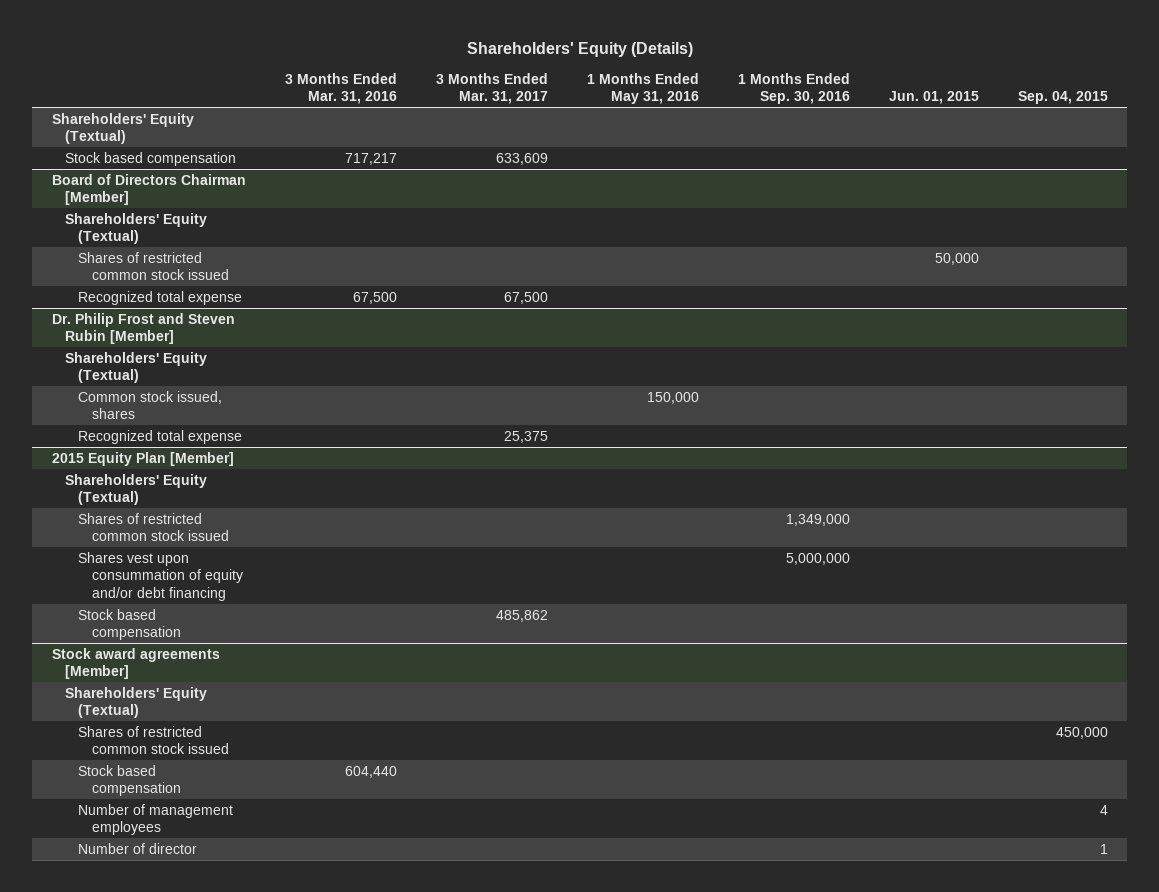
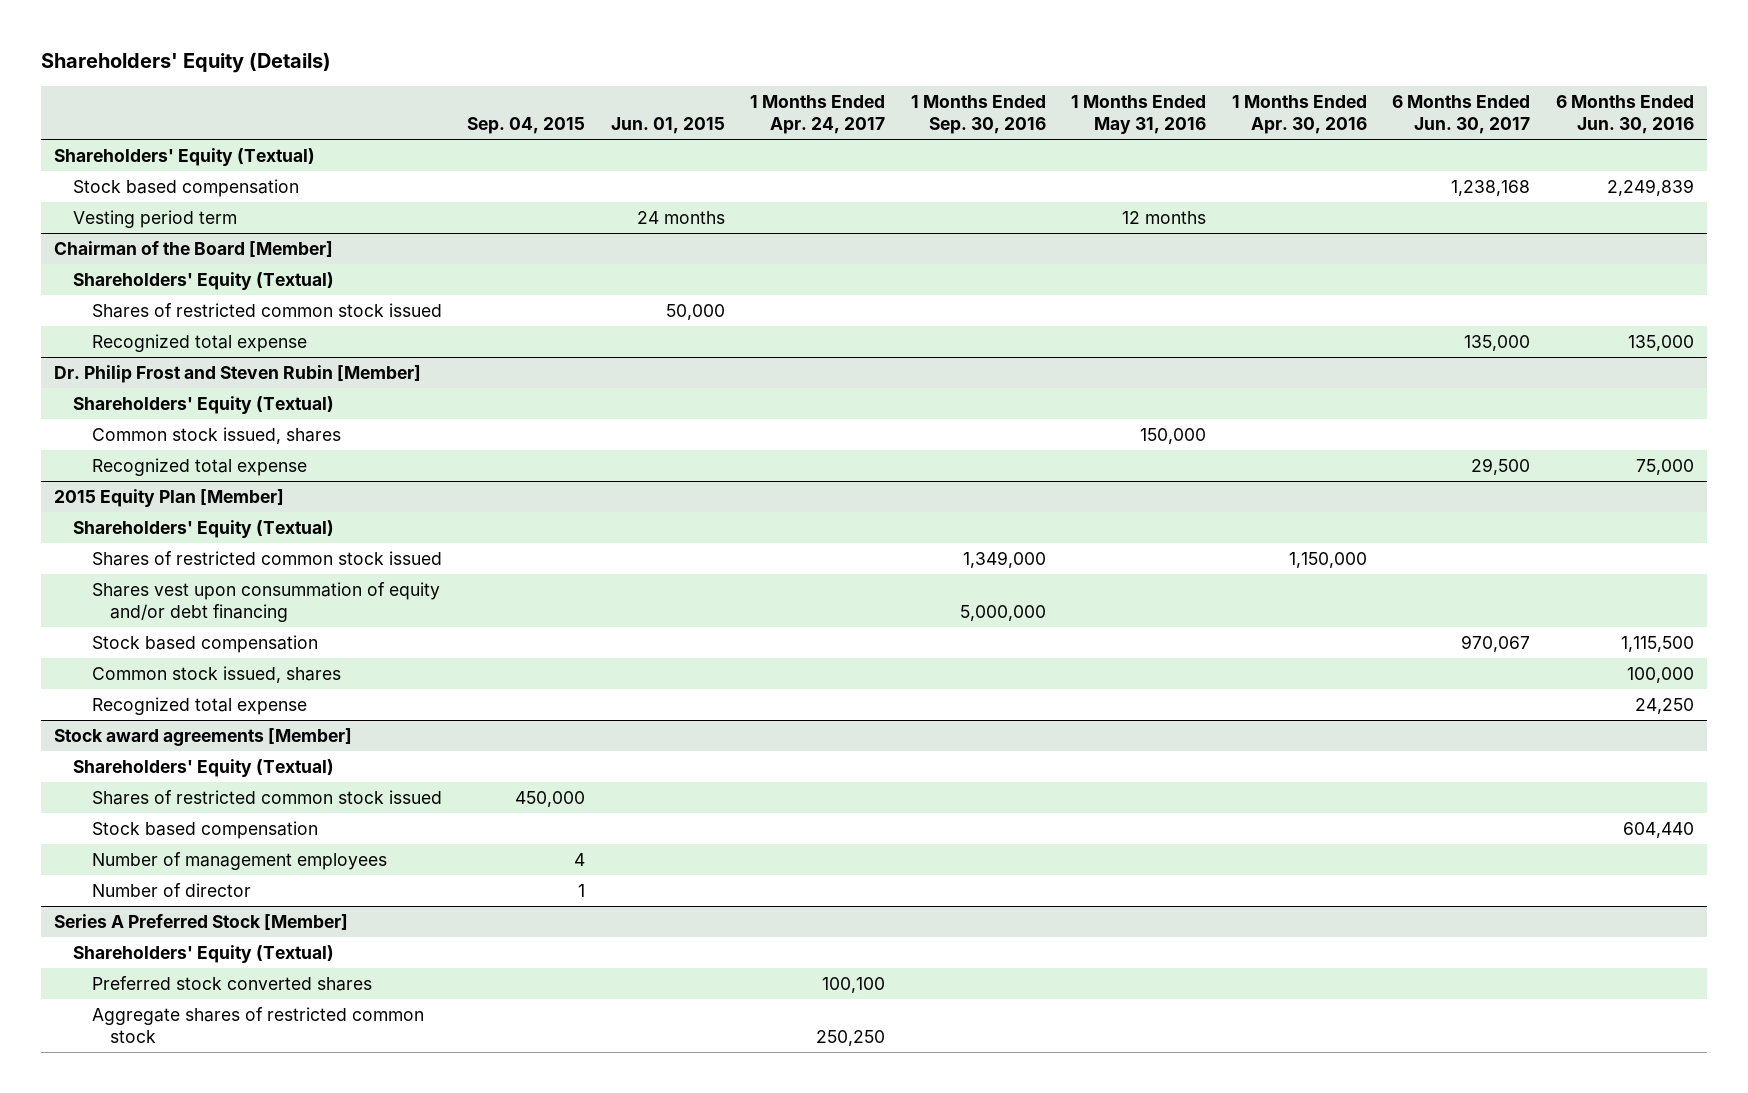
- | 3 Months Ended Mar. 31, 2016 | 3 Months Ended Mar. 31, 2017 | 1 Months Ended May 31, 2016 | 1 Months Ended Sep. 30, 2016 | Jun. 01, 2015 | Sep. 04, 2015
+ | Sep. 04, 2015 | Jun. 01, 2015 | 1 Months Ended Apr. 24, 2017 | 1 Months Ended Sep. 30, 2016 | 1 Months Ended May 31, 2016 | 1 Months Ended Apr. 30, 2016 | 6 Months Ended Jun. 30, 2017 | 6 Months Ended Jun. 30, 2016
- Board of Directors Chairman [Member]
+ Vesting period term | | 24 months | | | 12 months | | |
+ Chairman of the Board [Member]
@ 2015 Equity Plan [Member]
+ Common stock issued, shares | | | | | | | | 100,000
+ Recognized total expense | | | | | | | | 24,250
+ Series A Preferred Stock [Member]
+ Shareholders' Equity (Textual)
+ Preferred stock converted shares | | | 100,100 | | | | |
+ Aggregate shares of restricted common stock | | | 250,250 | | | | |

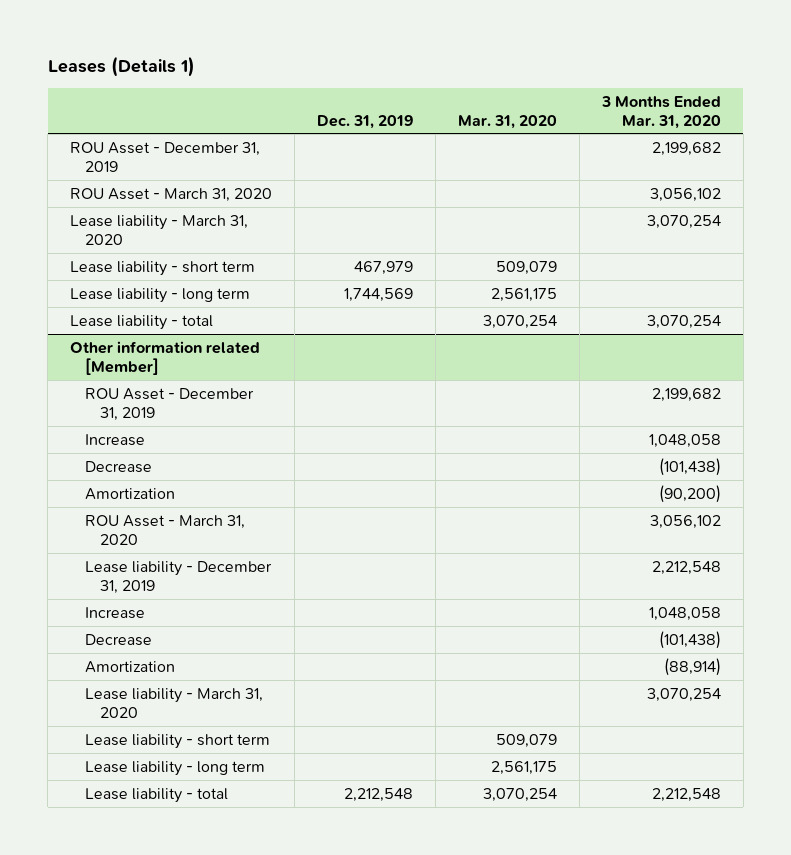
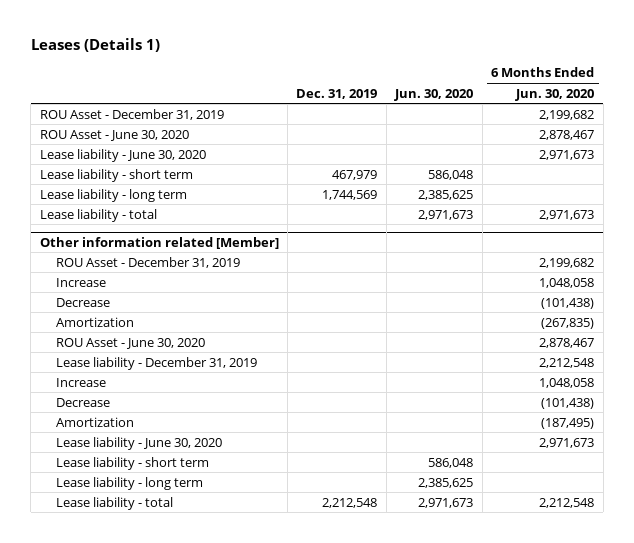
- | Dec. 31, 2019 | Mar. 31, 2020 | 3 Months Ended Mar. 31, 2020
+ | Dec. 31, 2019 | Jun. 30, 2020 | 6 Months Ended Jun. 30, 2020
- ROU Asset - March 31, 2020 | | | 3,056,102
- Lease liability - March 31, 2020 | | | 3,070,254
+ ROU Asset - June 30, 2020 | | | 2,878,467
+ Lease liability - June 30, 2020 | | | 2,971,673
@ Other information related [Member]
- ROU Asset - March 31, 2020 | | | 3,056,102
+ ROU Asset - June 30, 2020 | | | 2,878,467
- Lease liability - March 31, 2020 | | | 3,070,254
+ Lease liability - June 30, 2020 | | | 2,971,673

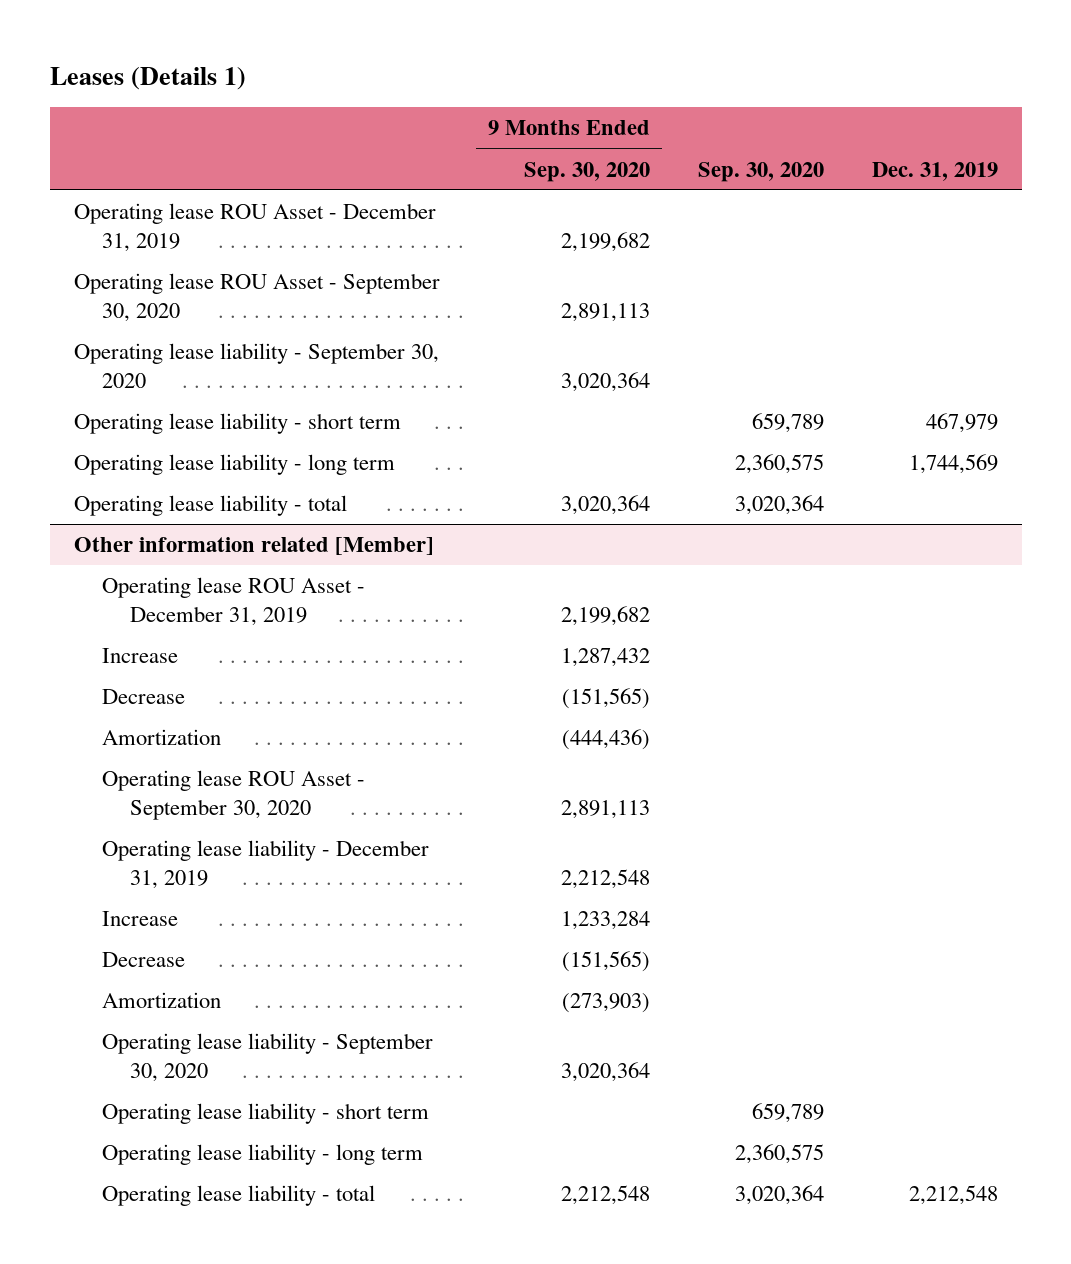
- | Dec. 31, 2019 | Jun. 30, 2020 | 6 Months Ended Jun. 30, 2020
+ | 9 Months Ended Sep. 30, 2020 | Sep. 30, 2020 | Dec. 31, 2019
- ROU Asset - December 31, 2019 | | | 2,199,682
- ROU Asset - June 30, 2020 | | | 2,878,467
- Lease liability - June 30, 2020 | | | 2,971,673
- Lease liability - short term | 467,979 | 586,048 |
- Lease liability - long term | 1,744,569 | 2,385,625 |
- Lease liability - total | | 2,971,673 | 2,971,673
+ Operating lease ROU Asset - December 31, 2019 | 2,199,682 | |
+ Operating lease ROU Asset - September 30, 2020 | 2,891,113 | |
+ Operating lease liability - September 30, 2020 | 3,020,364 | |
+ Operating lease liability - short term | | 659,789 | 467,979
+ Operating lease liability - long term | | 2,360,575 | 1,744,569
+ Operating lease liability - total | 3,020,364 | 3,020,364 |
@ Other information related [Member]
- ROU Asset - December 31, 2019 | | | 2,199,682
+ Operating lease ROU Asset - December 31, 2019 | 2,199,682 | |
- ROU Asset - June 30, 2020 | | | 2,878,467
- Lease liability - December 31, 2019 | | | 2,212,548
+ Operating lease ROU Asset - September 30, 2020 | 2,891,113 | |
+ Operating lease liability - December 31, 2019 | 2,212,548 | |
- Lease liability - June 30, 2020 | | | 2,971,673
- Lease liability - short term | | 586,048 |
- Lease liability - long term | | 2,385,625 |
- Lease liability - total | 2,212,548 | 2,971,673 | 2,212,548
+ Operating lease liability - September 30, 2020 | 3,020,364 | |
+ Operating lease liability - short term | | 659,789 |
+ Operating lease liability - long term | | 2,360,575 |
+ Operating lease liability - total | 2,212,548 | 3,020,364 | 2,212,548

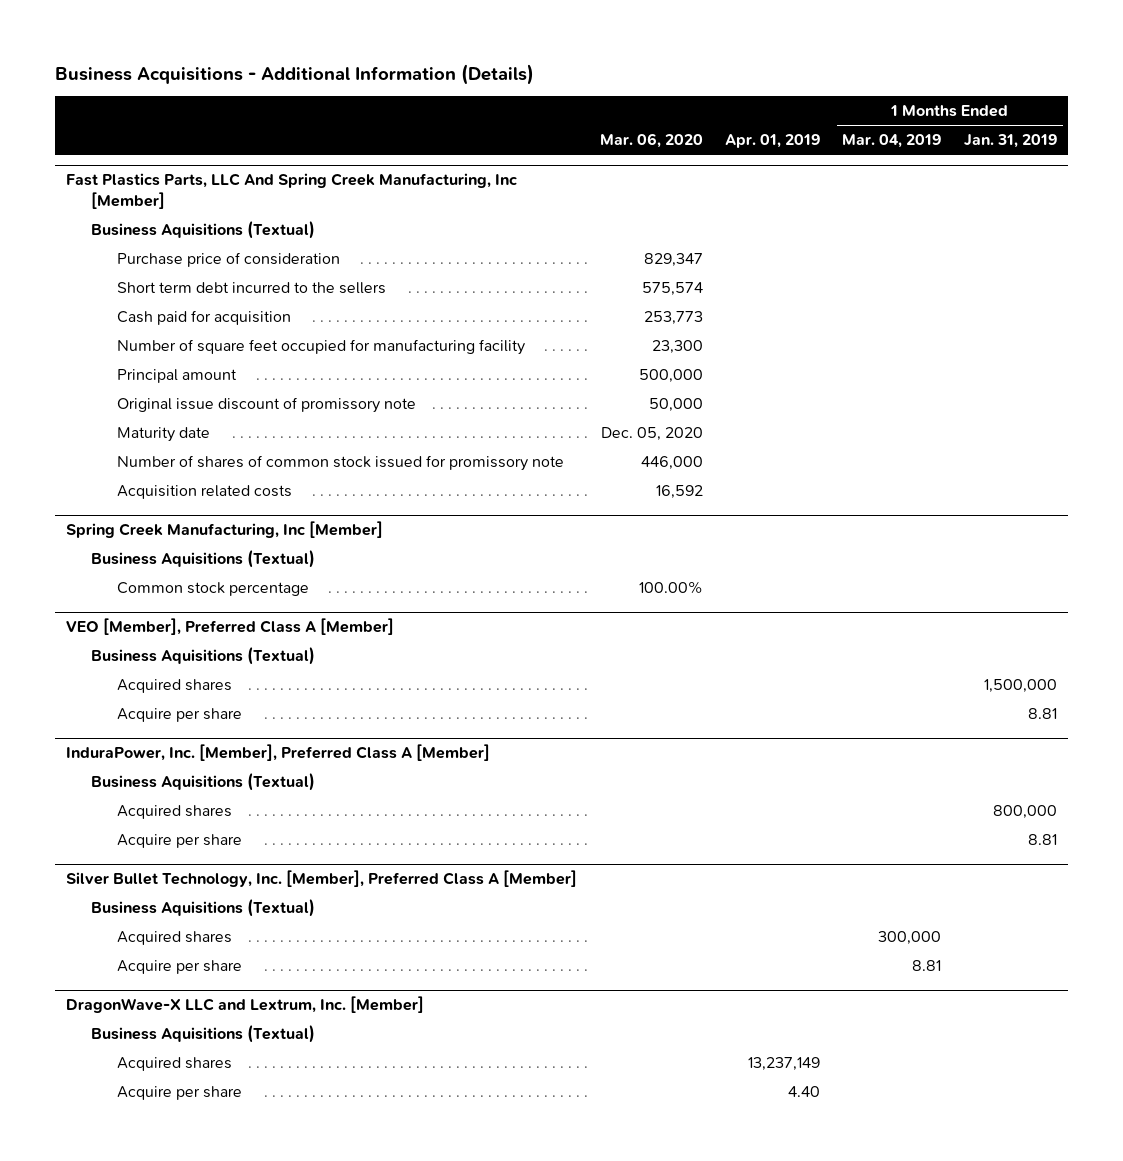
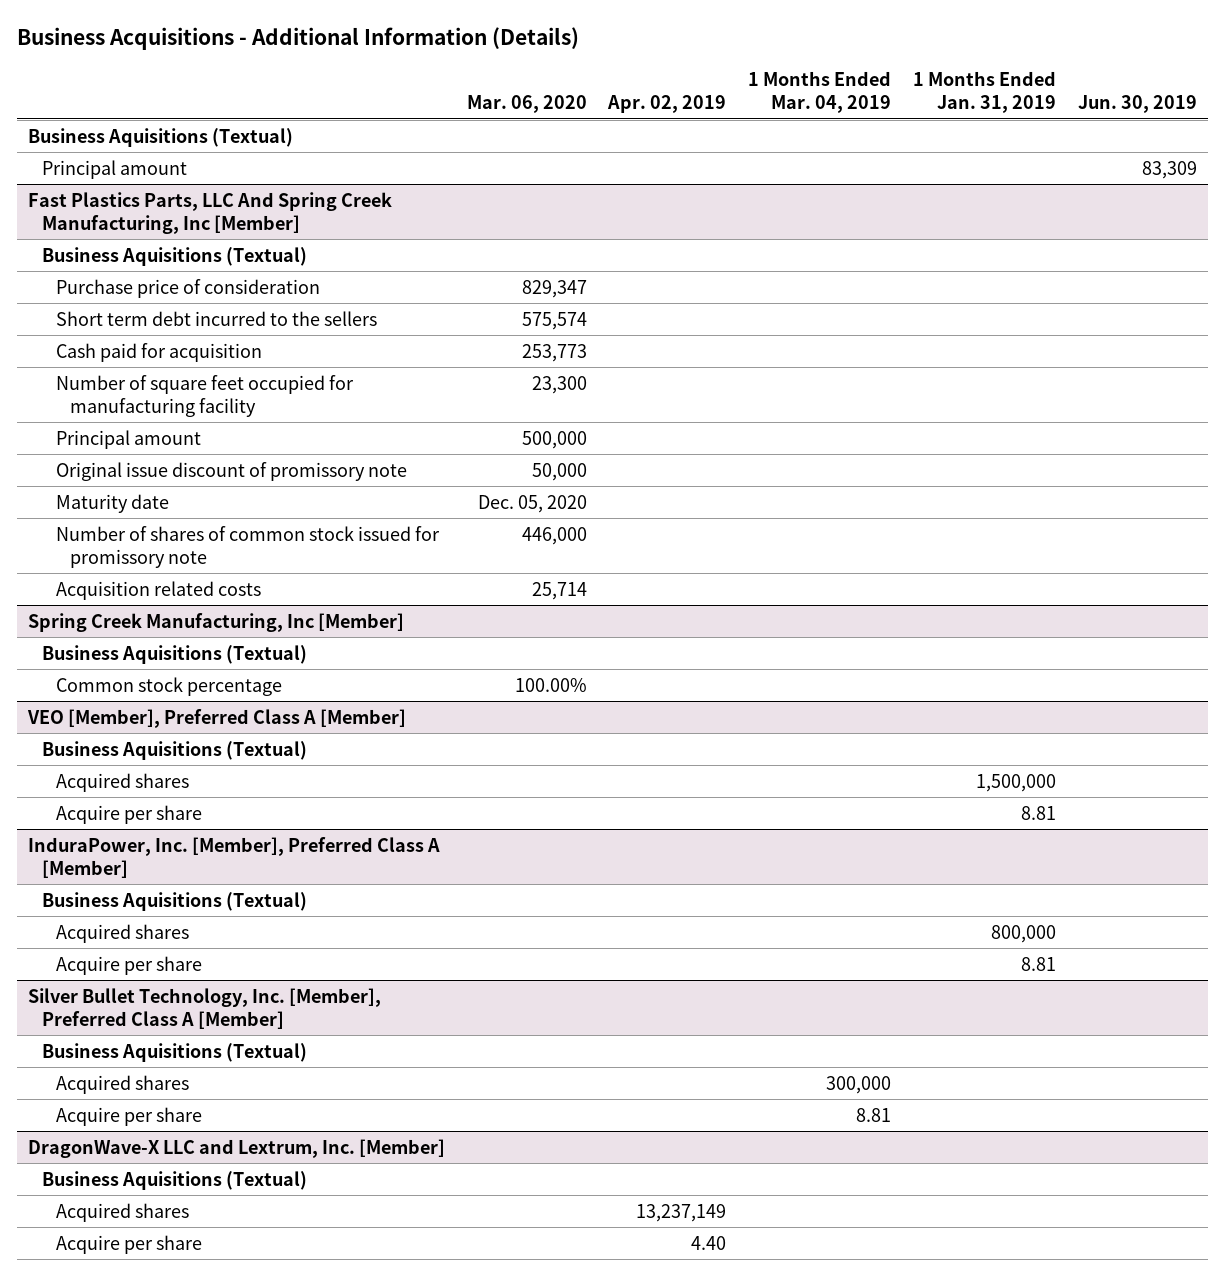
- | Mar. 06, 2020 | Apr. 01, 2019 | 1 Months Ended Mar. 04, 2019 | 1 Months Ended Jan. 31, 2019
+ | Mar. 06, 2020 | Apr. 02, 2019 | 1 Months Ended Mar. 04, 2019 | 1 Months Ended Jan. 31, 2019 | Jun. 30, 2019
+ Business Aquisitions (Textual)
+ Principal amount | | | | | 83,309
@ Fast Plastics Parts, LLC And Spring Creek Manufacturing, Inc [Member]
- Acquisition related costs | 16,592 | | |
+ Acquisition related costs | 25,714 | | | |

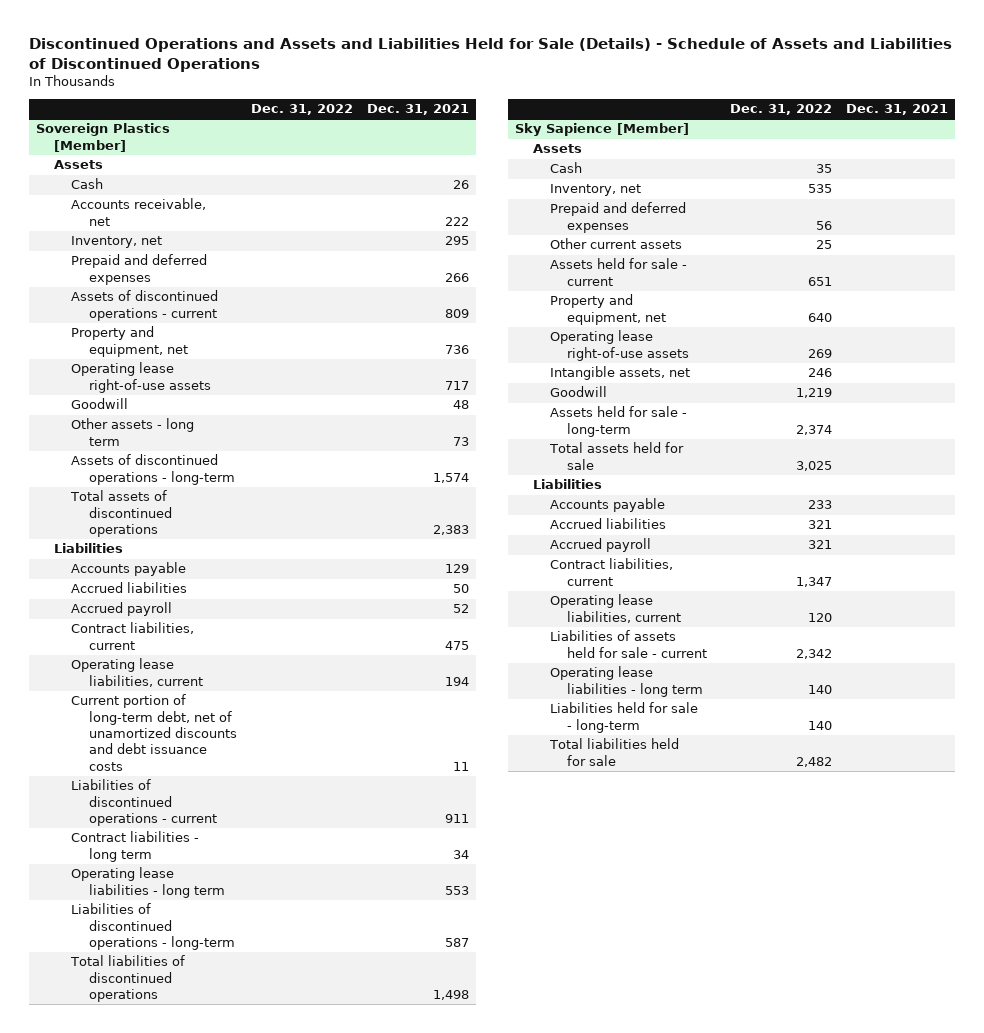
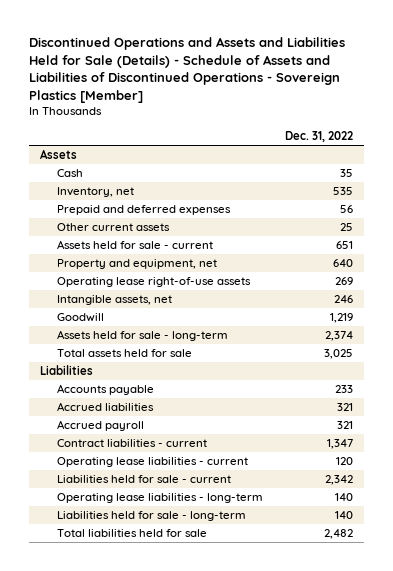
- Discontinued Operations and Assets and Liabilities Held for Sale (Details) - Schedule of Assets and Liabilities of Discontinued Operations
+ Discontinued Operations and Assets and Liabilities Held for Sale (Details) - Schedule of Assets and Liabilities of Discontinued Operations - Sovereign Plastics [Member]
- | Dec. 31, 2022 | Dec. 31, 2021
+ | Dec. 31, 2022
- Sovereign Plastics [Member]
- Assets
- Cash | | 26
- Accounts receivable, net | | 222
- Inventory, net | | 295
- Prepaid and deferred expenses | | 266
- Assets of discontinued operations - current | | 809
- Property and equipment, net | | 736
- Operating lease right-of-use assets | | 717
- Goodwill | | 48
- Other assets - long term | | 73
- Assets of discontinued operations - long-term | | 1,574
- Total assets of discontinued operations | | 2,383
- Liabilities
- Accounts payable | | 129
- Accrued liabilities | | 50
- Accrued payroll | | 52
- Contract liabilities, current | | 475
- Operating lease liabilities, current | | 194
- Current portion of long-term debt, net of unamortized discounts and debt issuance costs | | 11
- Liabilities of discontinued operations - current | | 911
- Contract liabilities - long term | | 34
- Operating lease liabilities - long term | | 553
- Liabilities of discontinued operations - long-term | | 587
- Total liabilities of discontinued operations | | 1,498
- Sky Sapience [Member]
- Contract liabilities, current | 1,347 |
- Operating lease liabilities, current | 120 |
- Liabilities of assets held for sale - current | 2,342 |
- Operating lease liabilities - long term | 140 |
+ Contract liabilities - current | 1,347
+ Operating lease liabilities - current | 120
+ Liabilities held for sale - current | 2,342
+ Operating lease liabilities - long-term | 140

